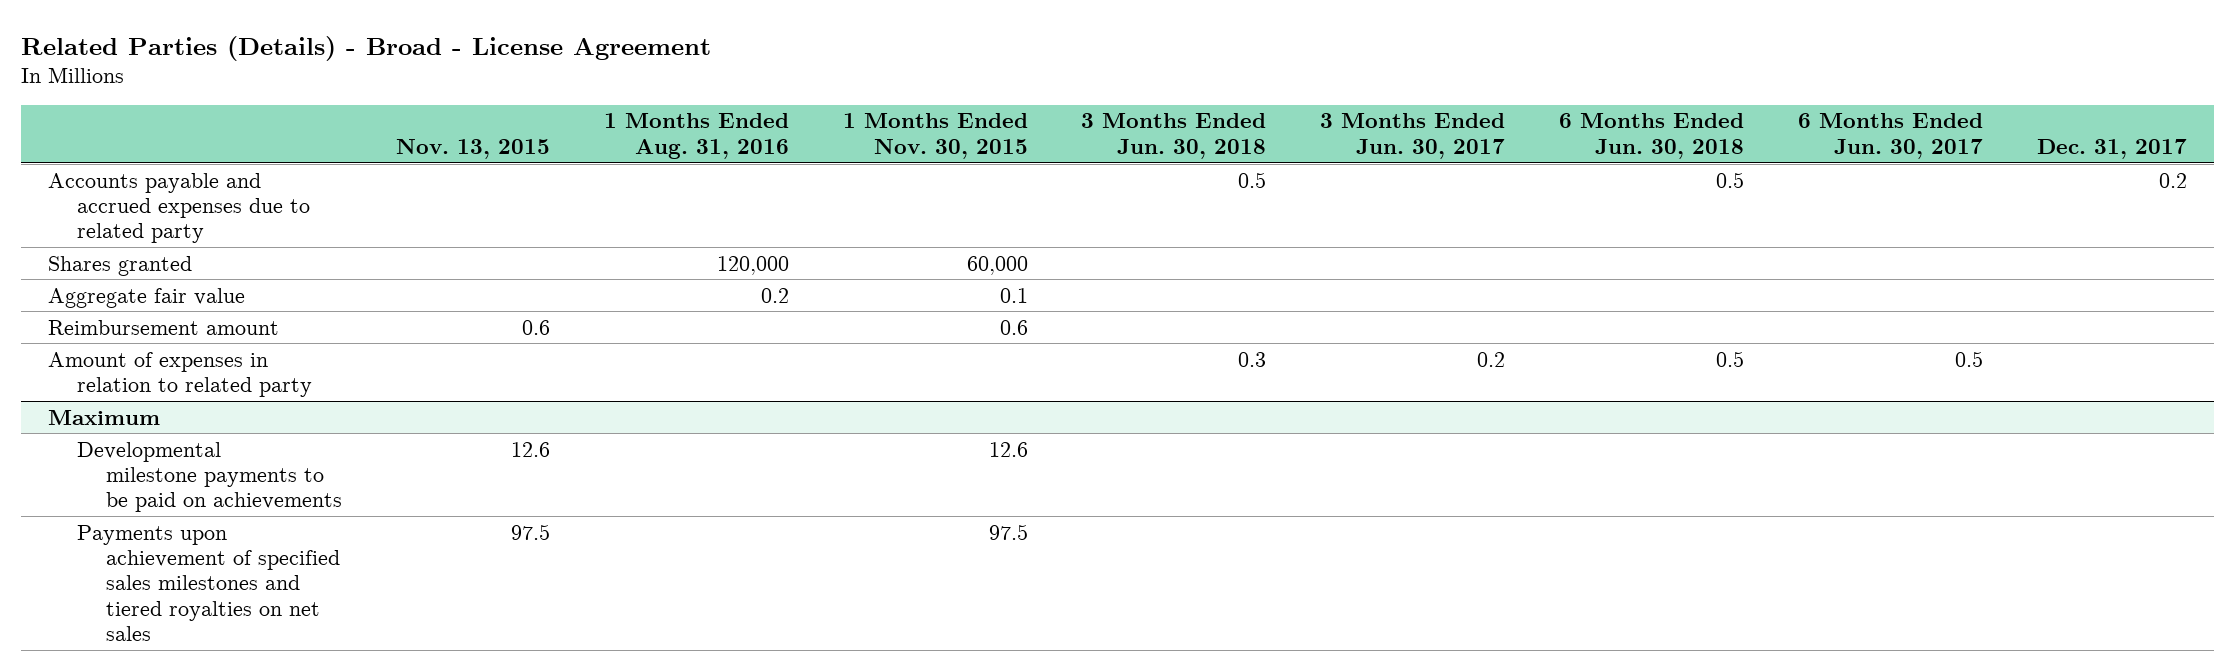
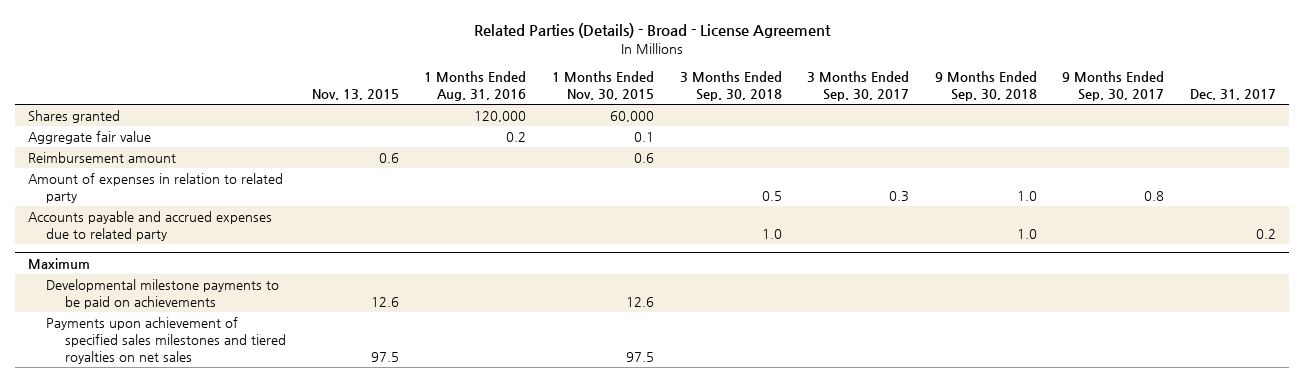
- | Nov. 13, 2015 | 1 Months Ended Aug. 31, 2016 | 1 Months Ended Nov. 30, 2015 | 3 Months Ended Jun. 30, 2018 | 3 Months Ended Jun. 30, 2017 | 6 Months Ended Jun. 30, 2018 | 6 Months Ended Jun. 30, 2017 | Dec. 31, 2017
+ | Nov. 13, 2015 | 1 Months Ended Aug. 31, 2016 | 1 Months Ended Nov. 30, 2015 | 3 Months Ended Sep. 30, 2018 | 3 Months Ended Sep. 30, 2017 | 9 Months Ended Sep. 30, 2018 | 9 Months Ended Sep. 30, 2017 | Dec. 31, 2017
moved down: Accounts payable and accrued expenses due to related party | | | | 1.0 | | 1.0 | | 0.2

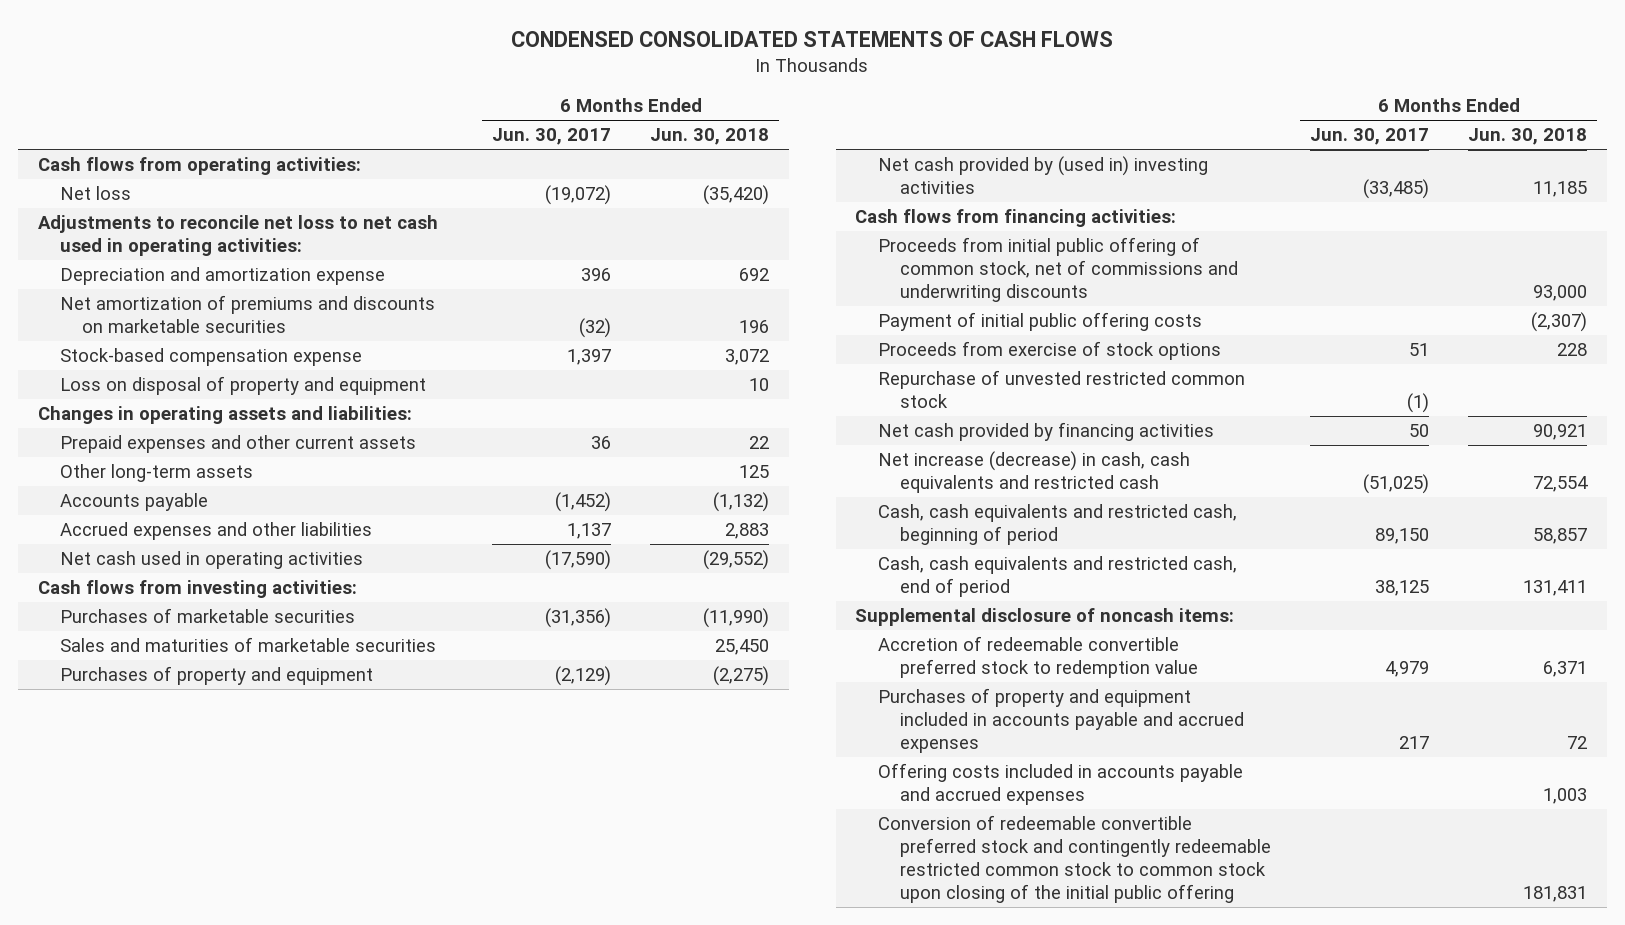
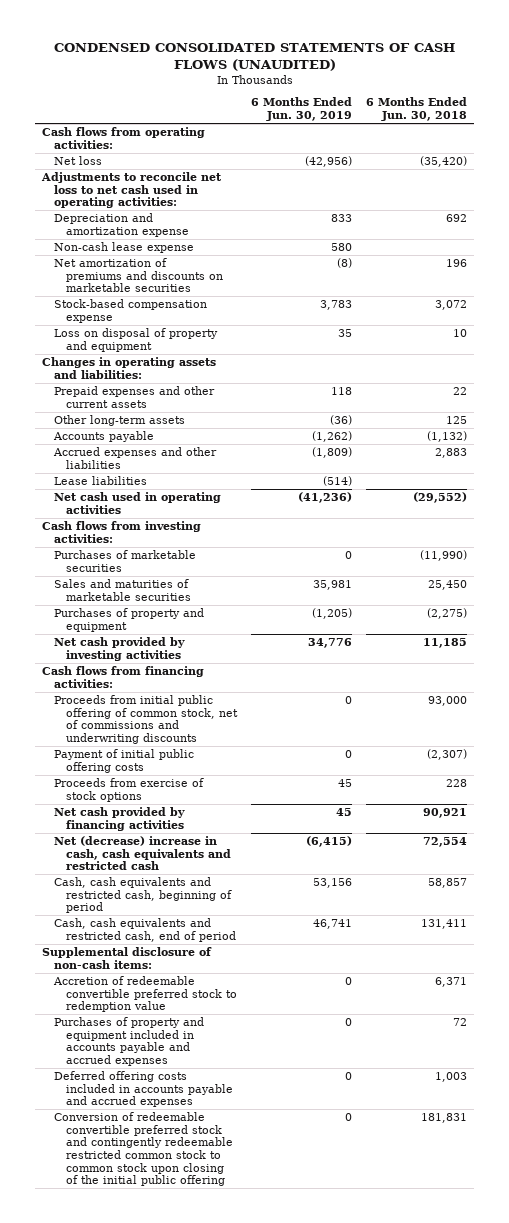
- CONDENSED CONSOLIDATED STATEMENTS OF CASH FLOWS
+ CONDENSED CONSOLIDATED STATEMENTS OF CASH FLOWS (UNAUDITED)
- | 6 Months Ended Jun. 30, 2017 | 6 Months Ended Jun. 30, 2018
+ | 6 Months Ended Jun. 30, 2019 | 6 Months Ended Jun. 30, 2018
+ Non-cash lease expense | 580 |
+ Lease liabilities | (514) |
- Net cash provided by (used in) investing activities | (33,485) | 11,185
+ Net cash provided by investing activities | 34,776 | 11,185
- Repurchase of unvested restricted common stock | (1) |
- Net increase (decrease) in cash, cash equivalents and restricted cash | (51,025) | 72,554
+ Net (decrease) increase in cash, cash equivalents and restricted cash | (6,415) | 72,554
- Supplemental disclosure of noncash items:
+ Supplemental disclosure of non-cash items:
- Offering costs included in accounts payable and accrued expenses | | 1,003
+ Deferred offering costs included in accounts payable and accrued expenses | 0 | 1,003

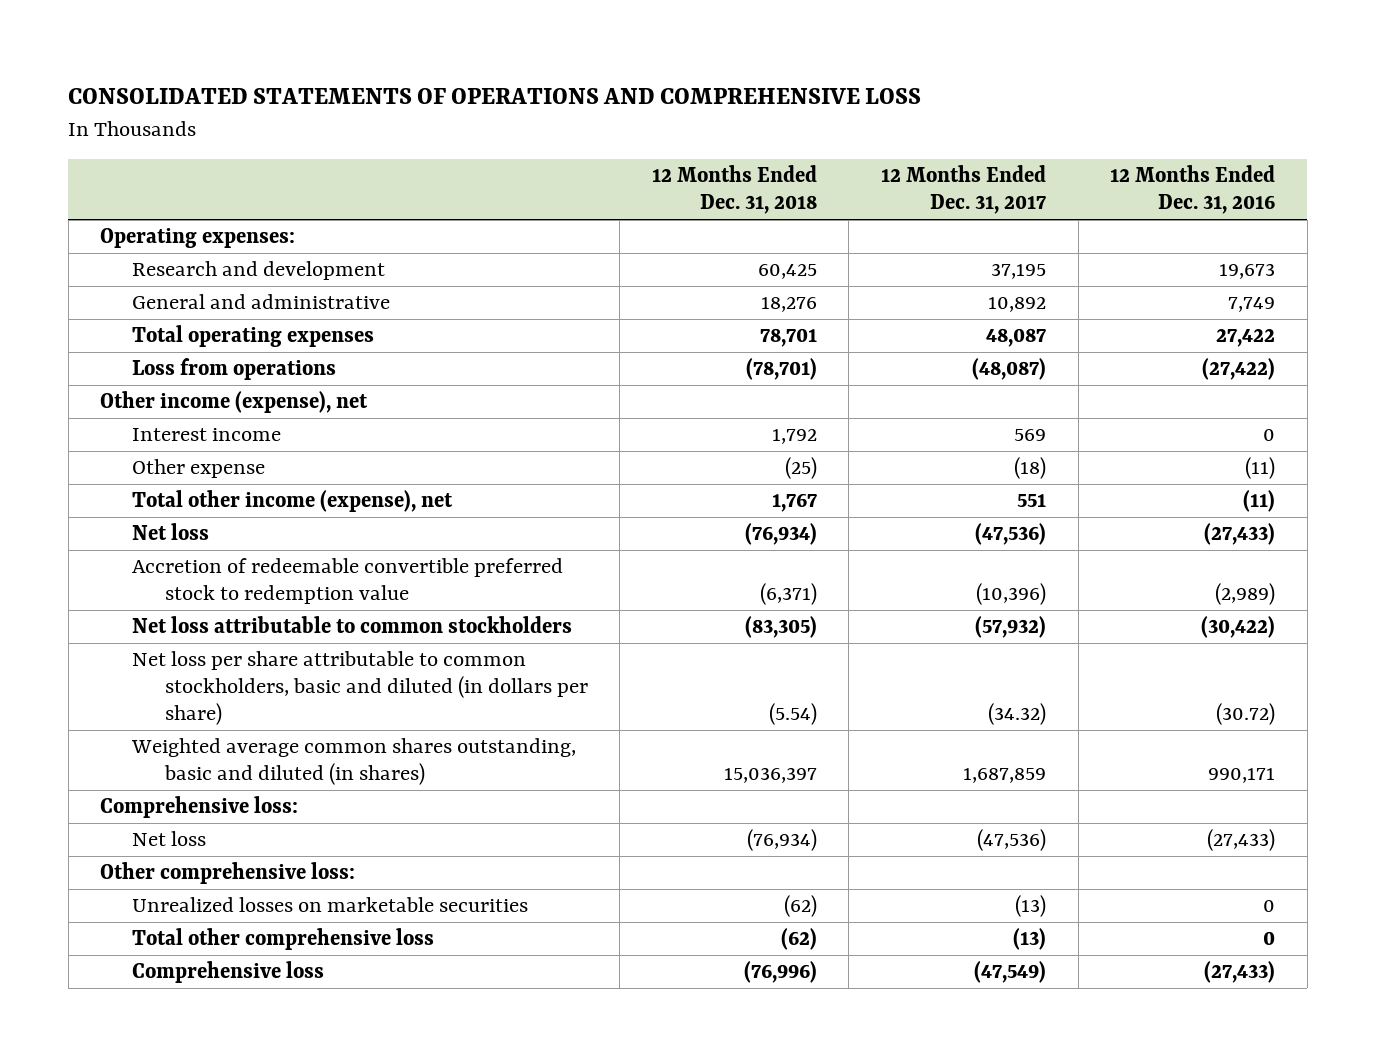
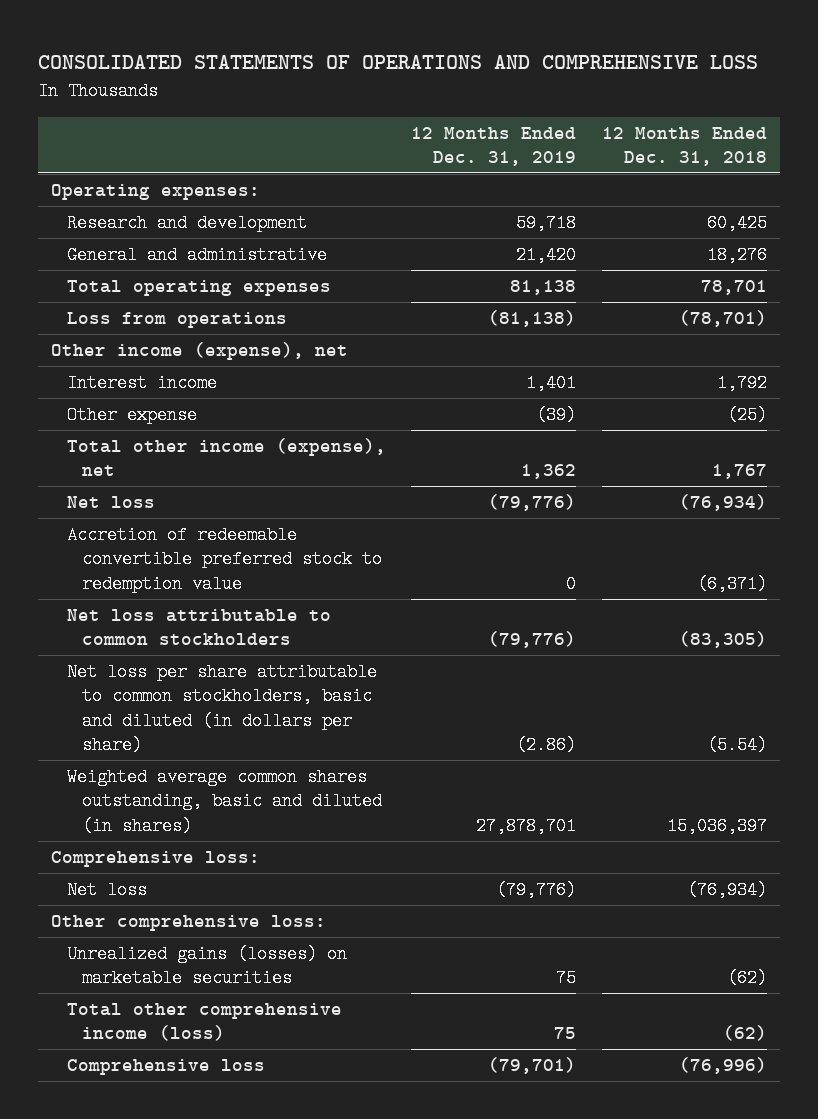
- | 12 Months Ended Dec. 31, 2018 | 12 Months Ended Dec. 31, 2017 | 12 Months Ended Dec. 31, 2016
+ | 12 Months Ended Dec. 31, 2019 | 12 Months Ended Dec. 31, 2018
- Unrealized losses on marketable securities | (62) | (13) | 0
- Total other comprehensive loss | (62) | (13) | 0
+ Unrealized gains (losses) on marketable securities | 75 | (62)
+ Total other comprehensive income (loss) | 75 | (62)

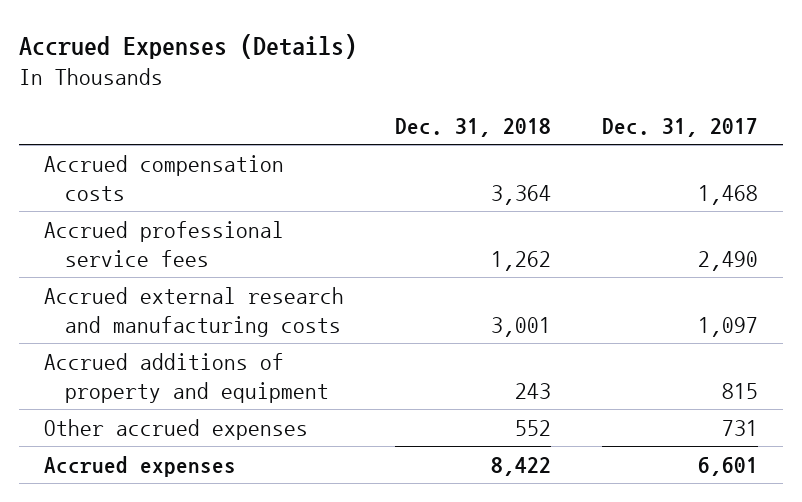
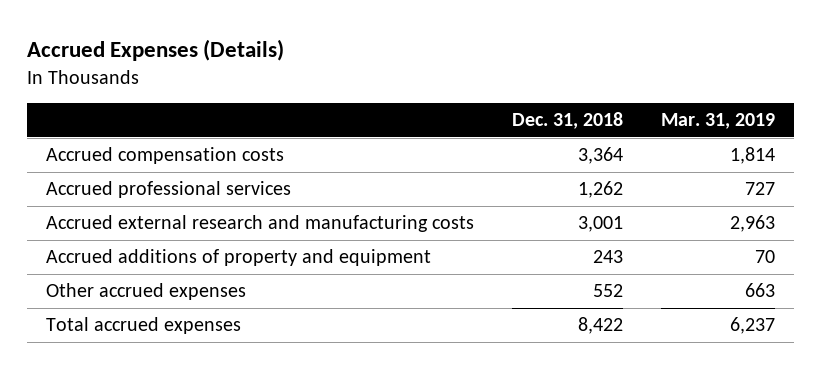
- | Dec. 31, 2018 | Dec. 31, 2017
+ | Dec. 31, 2018 | Mar. 31, 2019
- Accrued professional service fees | 1,262 | 2,490
+ Accrued professional services | 1,262 | 727
- Accrued expenses | 8,422 | 6,601
+ Total accrued expenses | 8,422 | 6,237

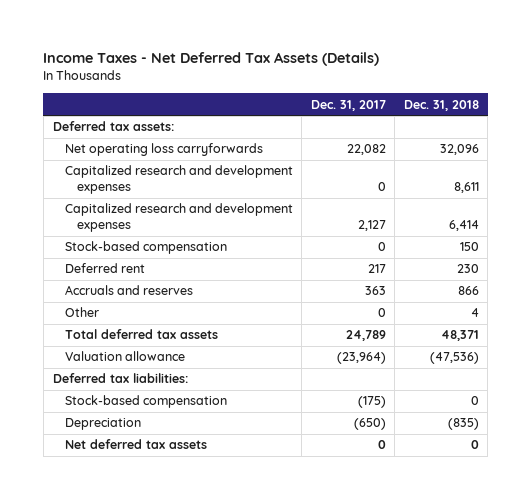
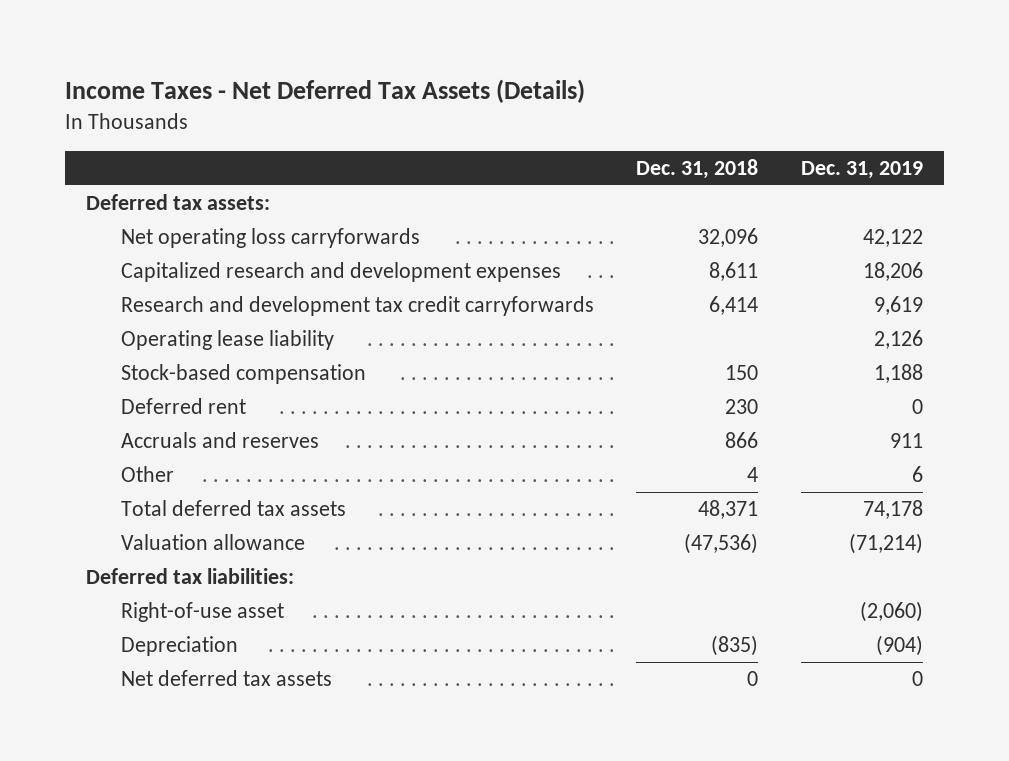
- | Dec. 31, 2017 | Dec. 31, 2018
+ | Dec. 31, 2018 | Dec. 31, 2019
- Capitalized research and development expenses | 2,127 | 6,414
+ Research and development tax credit carryforwards | 6,414 | 9,619
+ Operating lease liability | | 2,126
- Stock-based compensation | (175) | 0
+ Right-of-use asset | | (2,060)

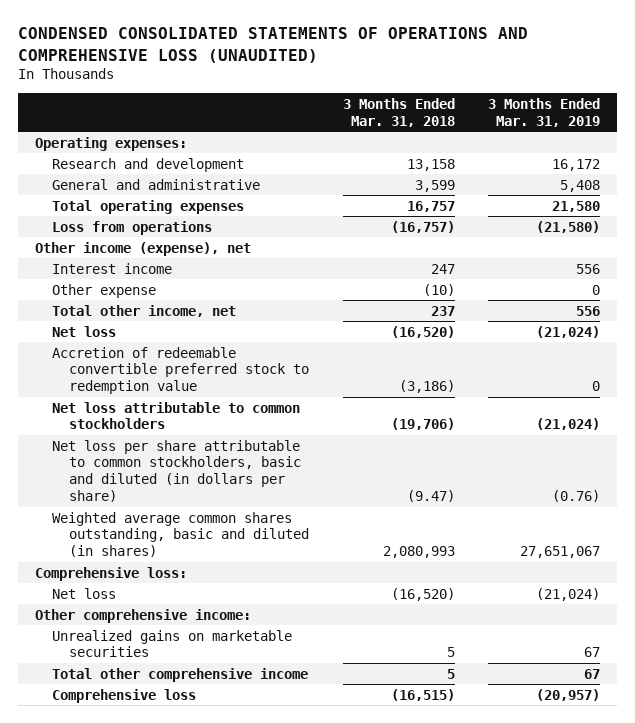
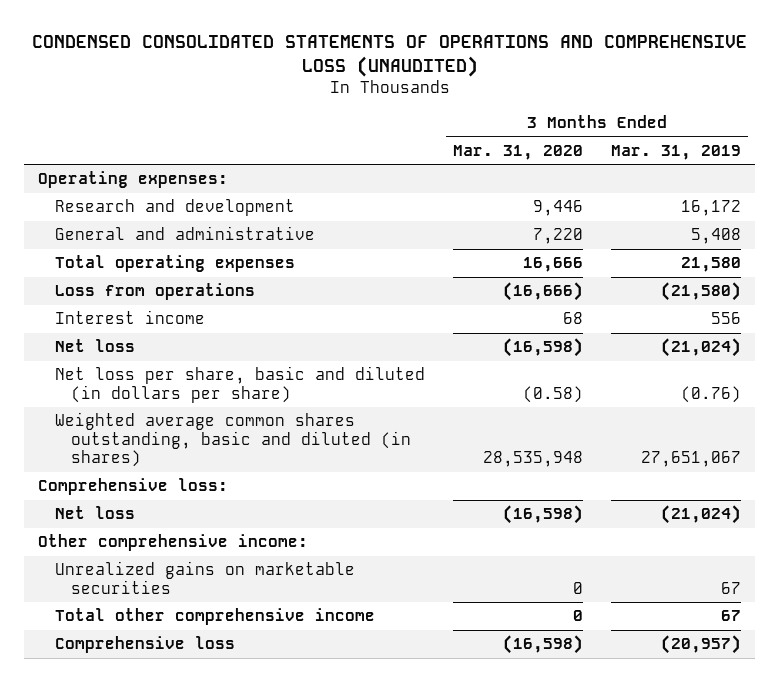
- | 3 Months Ended Mar. 31, 2018 | 3 Months Ended Mar. 31, 2019
+ | 3 Months Ended Mar. 31, 2020 | 3 Months Ended Mar. 31, 2019
- Other income (expense), net
- Other expense | (10) | 0
- Total other income, net | 237 | 556
- Accretion of redeemable convertible preferred stock to redemption value | (3,186) | 0
- Net loss attributable to common stockholders | (19,706) | (21,024)
- Net loss per share attributable to common stockholders, basic and diluted (in dollars per share) | (9.47) | (0.76)
+ Net loss per share, basic and diluted (in dollars per share) | (0.58) | (0.76)

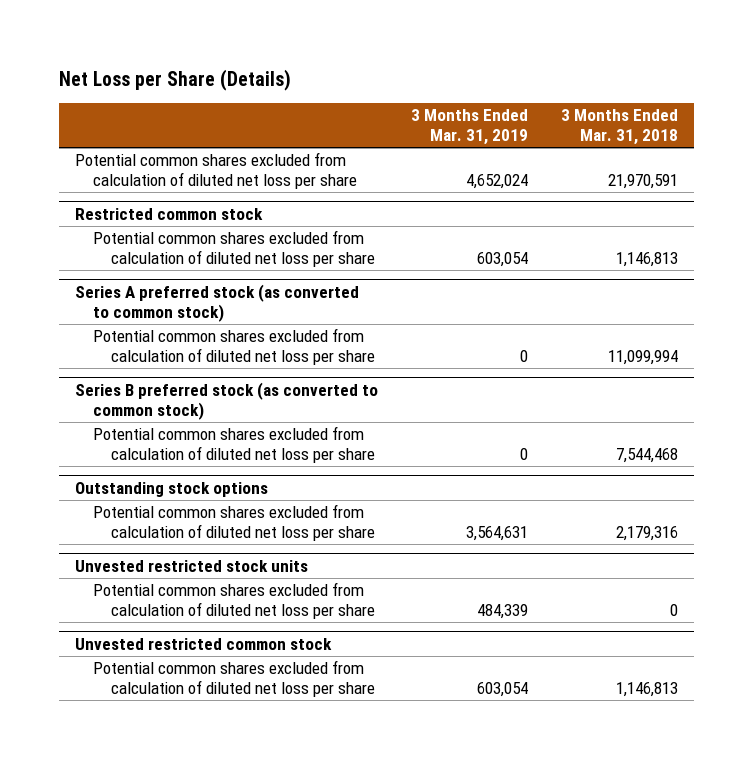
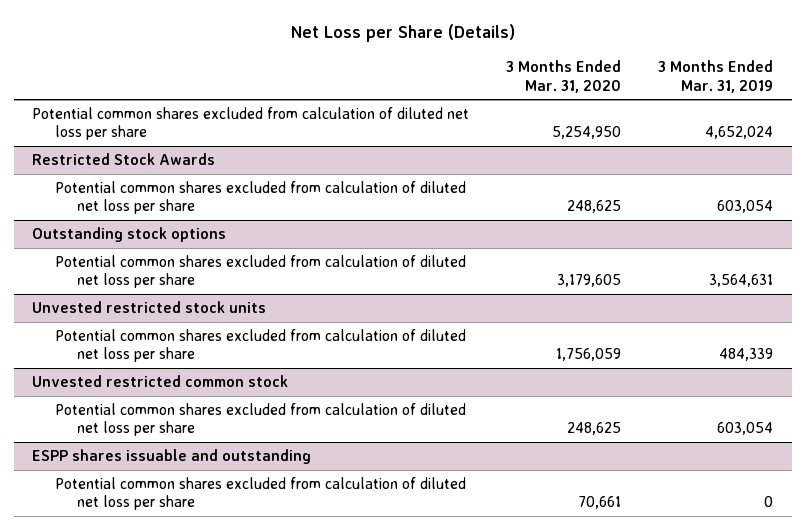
- | 3 Months Ended Mar. 31, 2019 | 3 Months Ended Mar. 31, 2018
+ | 3 Months Ended Mar. 31, 2020 | 3 Months Ended Mar. 31, 2019
- Restricted common stock
+ Restricted Stock Awards
- Series A preferred stock (as converted to common stock)
- Potential common shares excluded from calculation of diluted net loss per share | 0 | 11,099,994
- Series B preferred stock (as converted to common stock)
- Potential common shares excluded from calculation of diluted net loss per share | 0 | 7,544,468
+ ESPP shares issuable and outstanding
+ Potential common shares excluded from calculation of diluted net loss per share | 70,661 | 0

